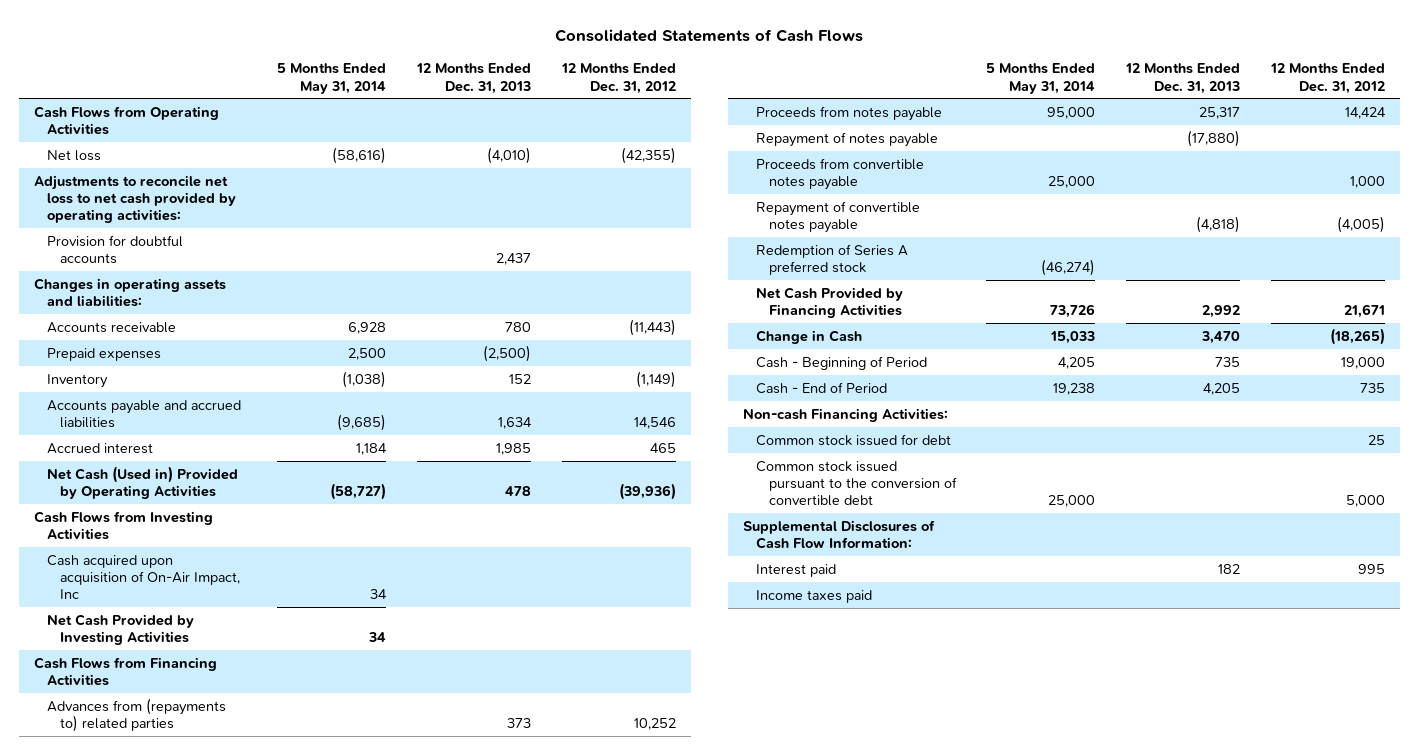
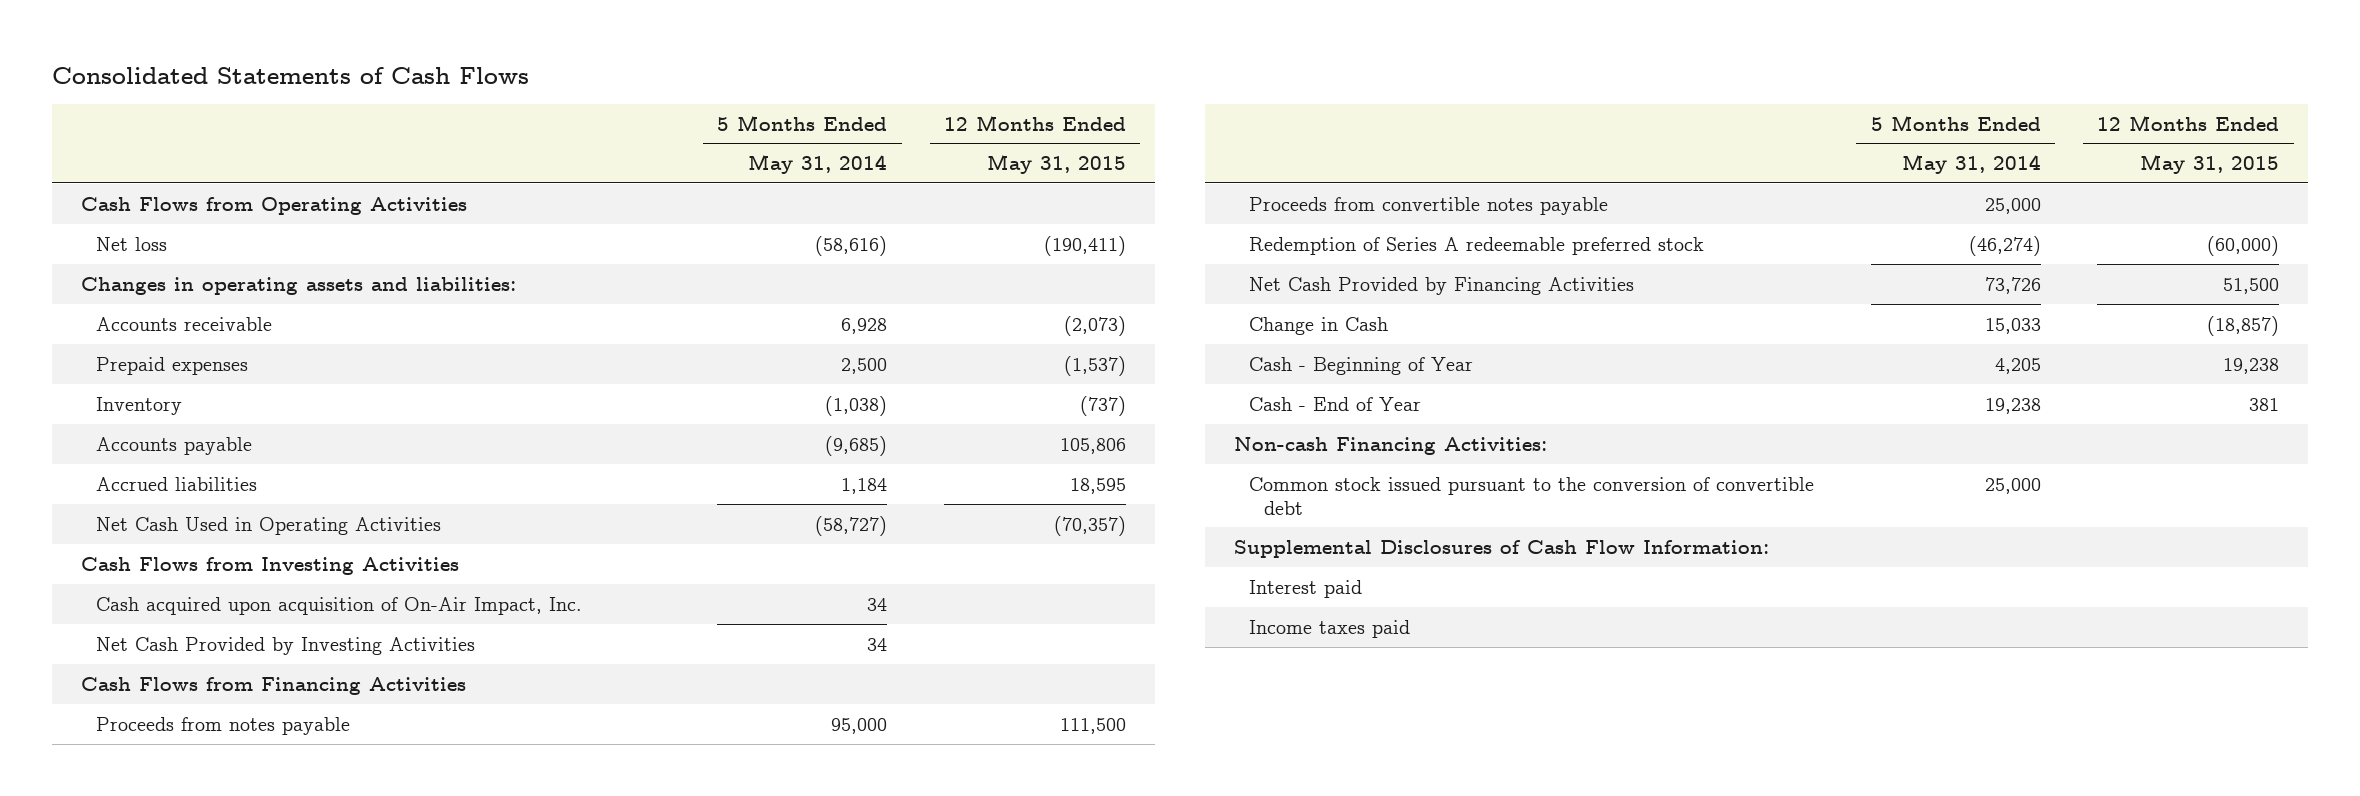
- | 5 Months Ended May 31, 2014 | 12 Months Ended Dec. 31, 2013 | 12 Months Ended Dec. 31, 2012
+ | 5 Months Ended May 31, 2014 | 12 Months Ended May 31, 2015
- Adjustments to reconcile net loss to net cash provided by operating activities:
- Provision for doubtful accounts | | 2,437 |
- Accounts payable and accrued liabilities | (9,685) | 1,634 | 14,546
- Accrued interest | 1,184 | 1,985 | 465
- Net Cash (Used in) Provided by Operating Activities | (58,727) | 478 | (39,936)
+ Accounts payable | (9,685) | 105,806
+ Accrued liabilities | 1,184 | 18,595
+ Net Cash Used in Operating Activities | (58,727) | (70,357)
- Cash acquired upon acquisition of On-Air Impact, Inc | 34 | |
+ Cash acquired upon acquisition of On-Air Impact, Inc. | 34 |
- Advances from (repayments to) related parties | | 373 | 10,252
- Repayment of notes payable | | (17,880) |
- Repayment of convertible notes payable | | (4,818) | (4,005)
- Redemption of Series A preferred stock | (46,274) | |
+ Redemption of Series A redeemable preferred stock | (46,274) | (60,000)
- Cash - Beginning of Period | 4,205 | 735 | 19,000
- Cash - End of Period | 19,238 | 4,205 | 735
+ Cash - Beginning of Year | 4,205 | 19,238
+ Cash - End of Year | 19,238 | 381
- Common stock issued for debt | | | 25

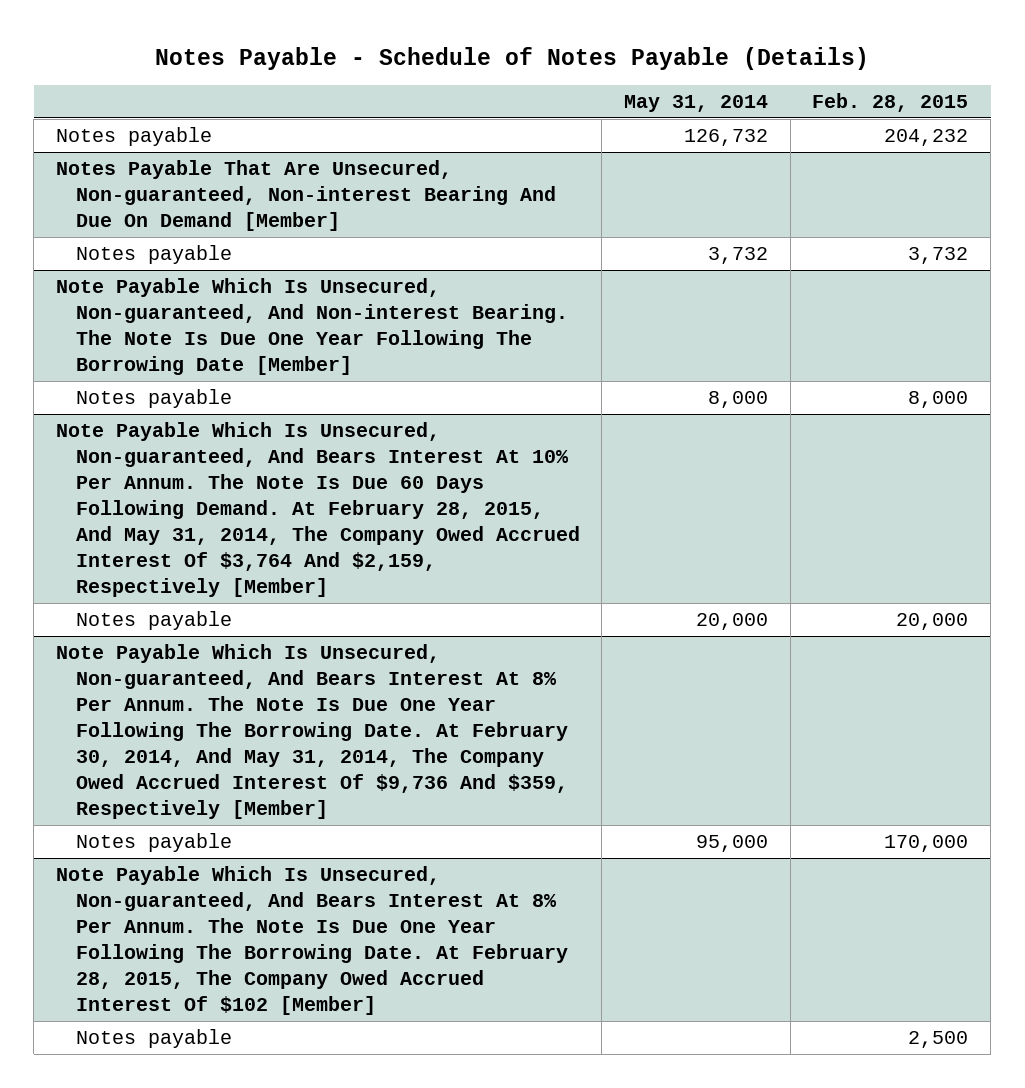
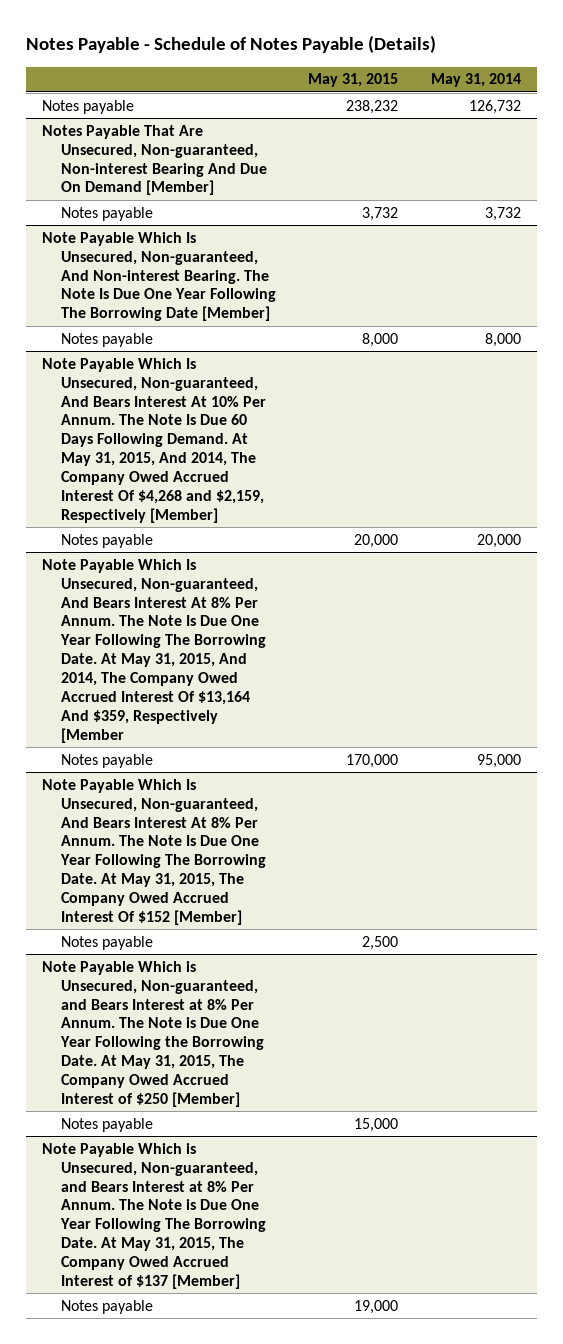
- | May 31, 2014 | Feb. 28, 2015
+ | May 31, 2015 | May 31, 2014
- Note Payable Which Is Unsecured, Non-guaranteed, And Bears Interest At 10% Per Annum. The Note Is Due 60 Days Following Demand. At February 28, 2015, And May 31, 2014, The Company Owed Accrued Interest Of $3,764 And $2,159, Respectively [Member]
+ Note Payable Which Is Unsecured, Non-guaranteed, And Bears Interest At 10% Per Annum. The Note Is Due 60 Days Following Demand. At May 31, 2015, And 2014, The Company Owed Accrued Interest Of $4,268 and $2,159, Respectively [Member]
- Note Payable Which Is Unsecured, Non-guaranteed, And Bears Interest At 8% Per Annum. The Note Is Due One Year Following The Borrowing Date. At February 30, 2014, And May 31, 2014, The Company Owed Accrued Interest Of $9,736 And $359, Respectively [Member]
+ Note Payable Which Is Unsecured, Non-guaranteed, And Bears Interest At 8% Per Annum. The Note Is Due One Year Following The Borrowing Date. At May 31, 2015, And 2014, The Company Owed Accrued Interest Of $13,164 And $359, Respectively [Member
- Note Payable Which Is Unsecured, Non-guaranteed, And Bears Interest At 8% Per Annum. The Note Is Due One Year Following The Borrowing Date. At February 28, 2015, The Company Owed Accrued Interest Of $102 [Member]
+ Note Payable Which Is Unsecured, Non-guaranteed, And Bears Interest At 8% Per Annum. The Note Is Due One Year Following The Borrowing Date. At May 31, 2015, The Company Owed Accrued Interest Of $152 [Member]
+ Note Payable Which is Unsecured, Non-guaranteed, and Bears Interest at 8% Per Annum. The Note is Due One Year Following the Borrowing Date. At May 31, 2015, The Company Owed Accrued Interest of $250 [Member]
+ Notes payable | 15,000 |
+ Note Payable Which is Unsecured, Non-guaranteed, and Bears Interest at 8% Per Annum. The Note is Due One Year Following The Borrowing Date. At May 31, 2015, The Company Owed Accrued Interest of $137 [Member]
+ Notes payable | 19,000 |

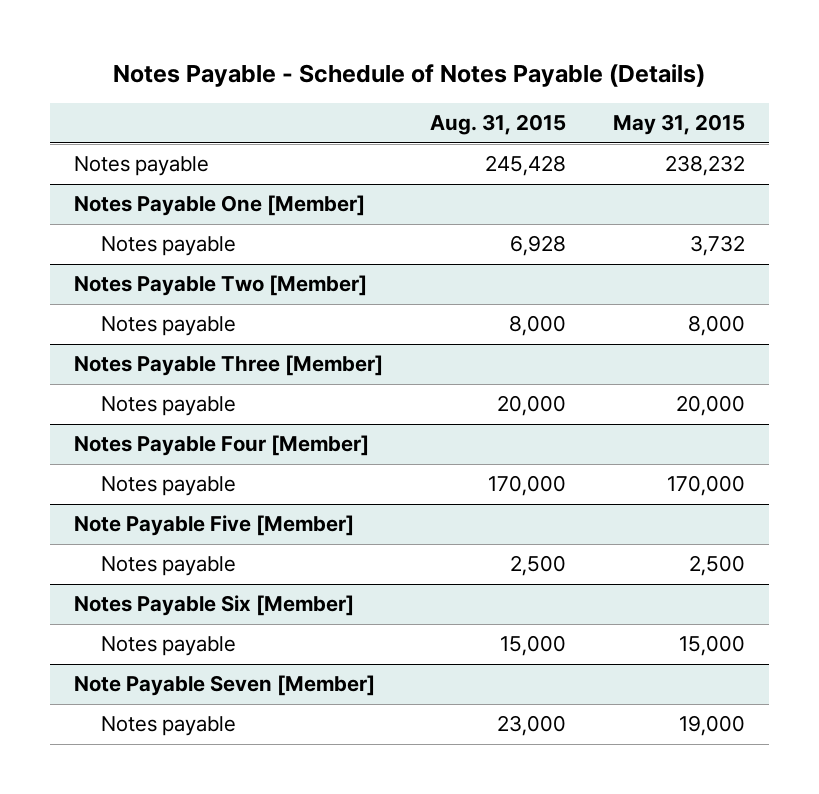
- | May 31, 2015 | May 31, 2014
+ | Aug. 31, 2015 | May 31, 2015
- Notes Payable That Are Unsecured, Non-guaranteed, Non-interest Bearing And Due On Demand [Member]
+ Notes Payable One [Member]
- Note Payable Which Is Unsecured, Non-guaranteed, And Non-interest Bearing. The Note Is Due One Year Following The Borrowing Date [Member]
+ Notes Payable Two [Member]
- Note Payable Which Is Unsecured, Non-guaranteed, And Bears Interest At 10% Per Annum. The Note Is Due 60 Days Following Demand. At May 31, 2015, And 2014, The Company Owed Accrued Interest Of $4,268 and $2,159, Respectively [Member]
+ Notes Payable Three [Member]
- Note Payable Which Is Unsecured, Non-guaranteed, And Bears Interest At 8% Per Annum. The Note Is Due One Year Following The Borrowing Date. At May 31, 2015, And 2014, The Company Owed Accrued Interest Of $13,164 And $359, Respectively [Member
+ Notes Payable Four [Member]
- Note Payable Which Is Unsecured, Non-guaranteed, And Bears Interest At 8% Per Annum. The Note Is Due One Year Following The Borrowing Date. At May 31, 2015, The Company Owed Accrued Interest Of $152 [Member]
+ Note Payable Five [Member]
- Note Payable Which is Unsecured, Non-guaranteed, and Bears Interest at 8% Per Annum. The Note is Due One Year Following the Borrowing Date. At May 31, 2015, The Company Owed Accrued Interest of $250 [Member]
+ Notes Payable Six [Member]
- Note Payable Which is Unsecured, Non-guaranteed, and Bears Interest at 8% Per Annum. The Note is Due One Year Following The Borrowing Date. At May 31, 2015, The Company Owed Accrued Interest of $137 [Member]
+ Note Payable Seven [Member]

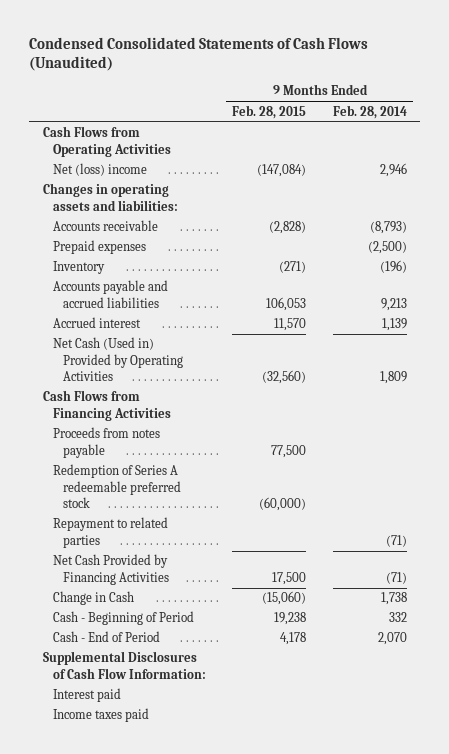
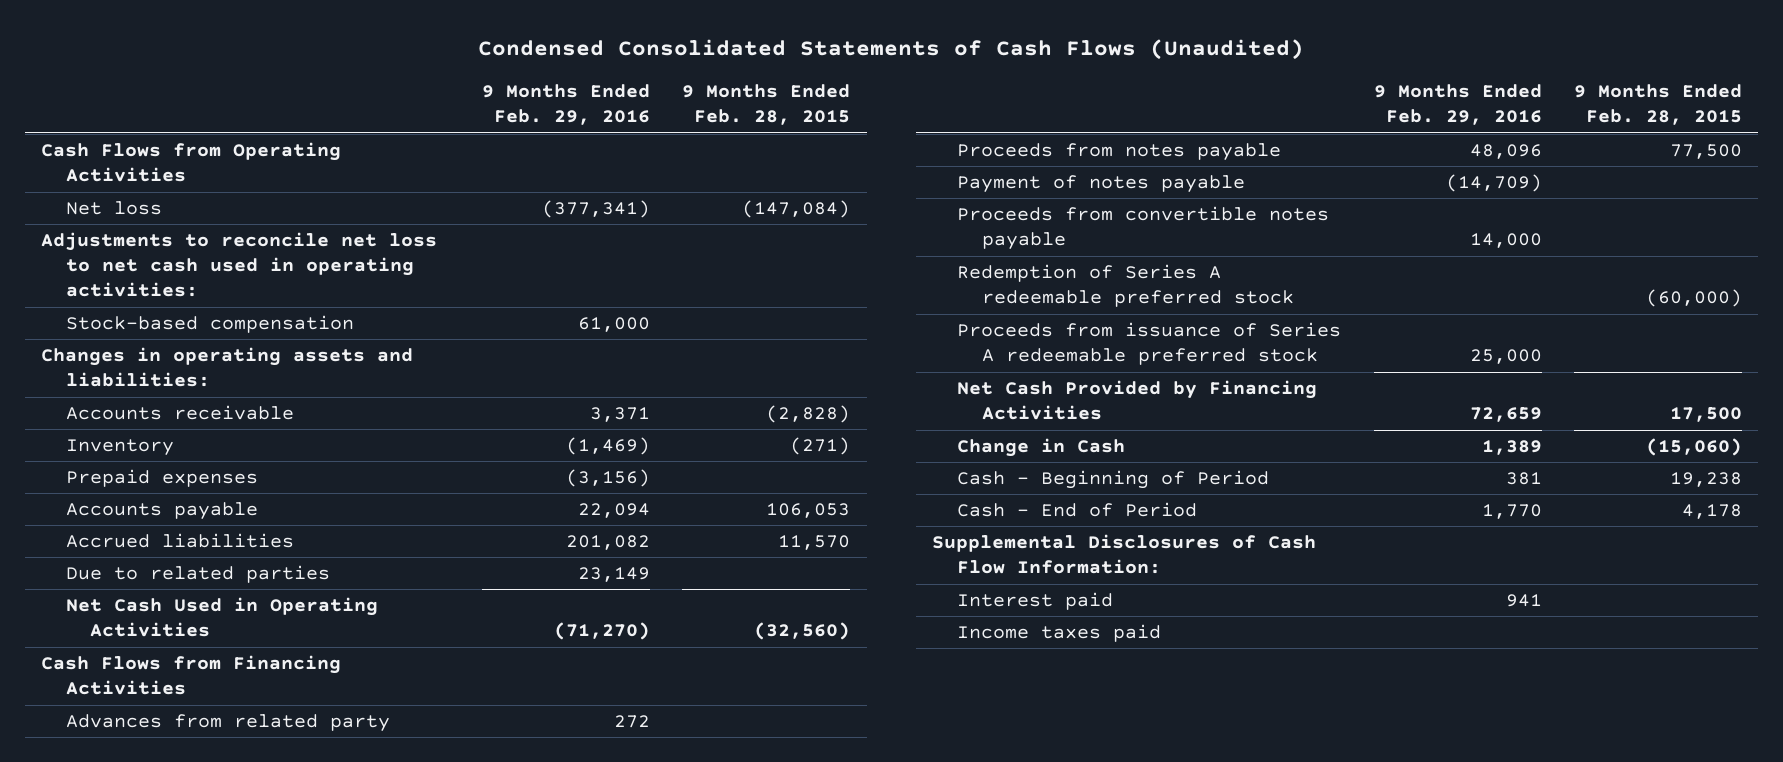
- | 9 Months Ended Feb. 28, 2015 | 9 Months Ended Feb. 28, 2014
+ | 9 Months Ended Feb. 29, 2016 | 9 Months Ended Feb. 28, 2015
- Net (loss) income | (147,084) | 2,946
+ Net loss | (377,341) | (147,084)
+ Adjustments to reconcile net loss to net cash used in operating activities:
+ Stock-based compensation | 61,000 |
- Accounts payable and accrued liabilities | 106,053 | 9,213
- Accrued interest | 11,570 | 1,139
- Net Cash (Used in) Provided by Operating Activities | (32,560) | 1,809
moved down: Prepaid expenses | (3,156) |
+ Accounts payable | 22,094 | 106,053
+ Accrued liabilities | 201,082 | 11,570
+ Due to related parties | 23,149 |
+ Net Cash Used in Operating Activities | (71,270) | (32,560)
+ Advances from related party | 272 |
+ Payment of notes payable | (14,709) |
+ Proceeds from convertible notes payable | 14,000 |
- Repayment to related parties | | (71)
+ Proceeds from issuance of Series A redeemable preferred stock | 25,000 |

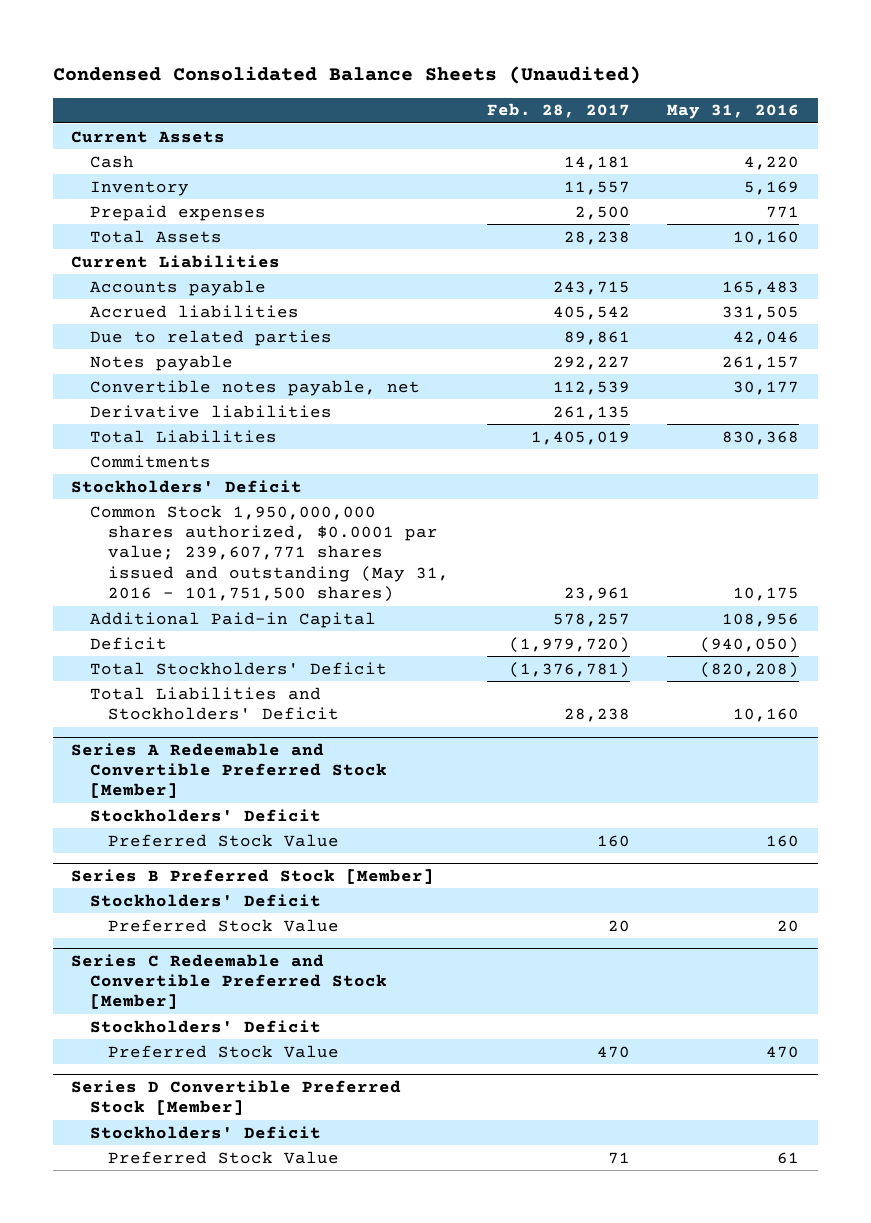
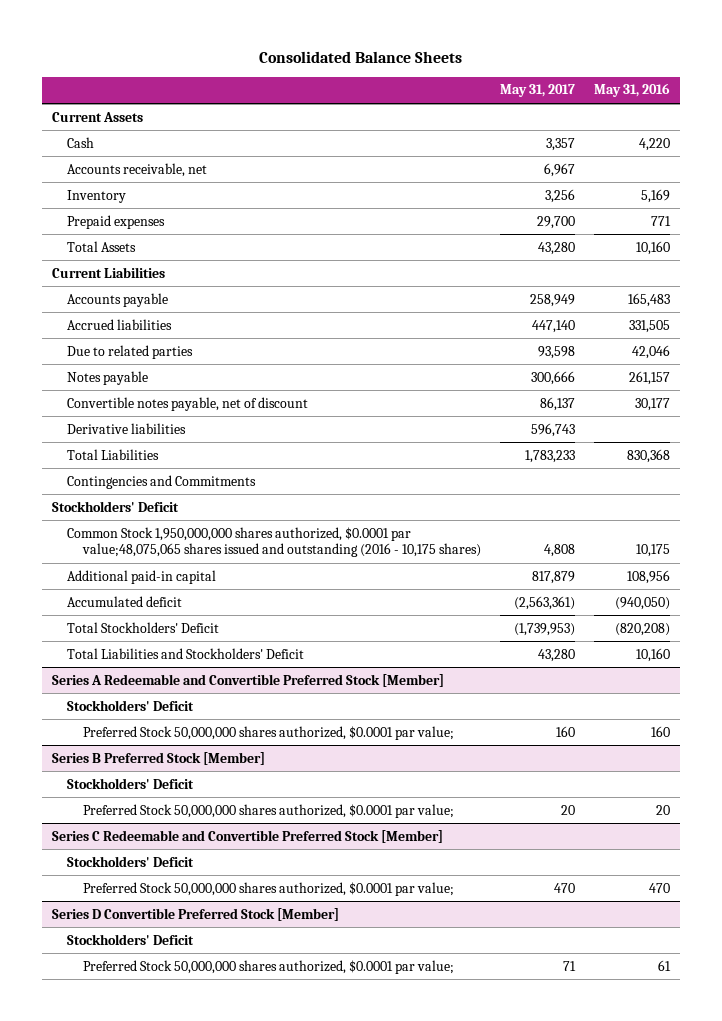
- Condensed Consolidated Balance Sheets (Unaudited)
+ Consolidated Balance Sheets
- | Feb. 28, 2017 | May 31, 2016
+ | May 31, 2017 | May 31, 2016
+ Accounts receivable, net | 6,967 |
- Convertible notes payable, net | 112,539 | 30,177
+ Convertible notes payable, net of discount | 86,137 | 30,177
- Commitments
+ Contingencies and Commitments
- Common Stock 1,950,000,000 shares authorized, $0.0001 par value; 239,607,771 shares issued and outstanding (May 31, 2016 - 101,751,500 shares) | 23,961 | 10,175
- Additional Paid-in Capital | 578,257 | 108,956
- Deficit | (1,979,720) | (940,050)
+ Common Stock 1,950,000,000 shares authorized, $0.0001 par value;48,075,065 shares issued and outstanding (2016 - 10,175 shares) | 4,808 | 10,175
+ Additional paid-in capital | 817,879 | 108,956
+ Accumulated deficit | (2,563,361) | (940,050)
@ Series A Redeemable and Convertible Preferred Stock [Member]
- Preferred Stock Value | 160 | 160
+ Preferred Stock 50,000,000 shares authorized, $0.0001 par value; | 160 | 160
@ Series B Preferred Stock [Member]
- Preferred Stock Value | 20 | 20
+ Preferred Stock 50,000,000 shares authorized, $0.0001 par value; | 20 | 20
@ Series C Redeemable and Convertible Preferred Stock [Member]
- Preferred Stock Value | 470 | 470
+ Preferred Stock 50,000,000 shares authorized, $0.0001 par value; | 470 | 470
@ Series D Convertible Preferred Stock [Member]
- Preferred Stock Value | 71 | 61
+ Preferred Stock 50,000,000 shares authorized, $0.0001 par value; | 71 | 61

